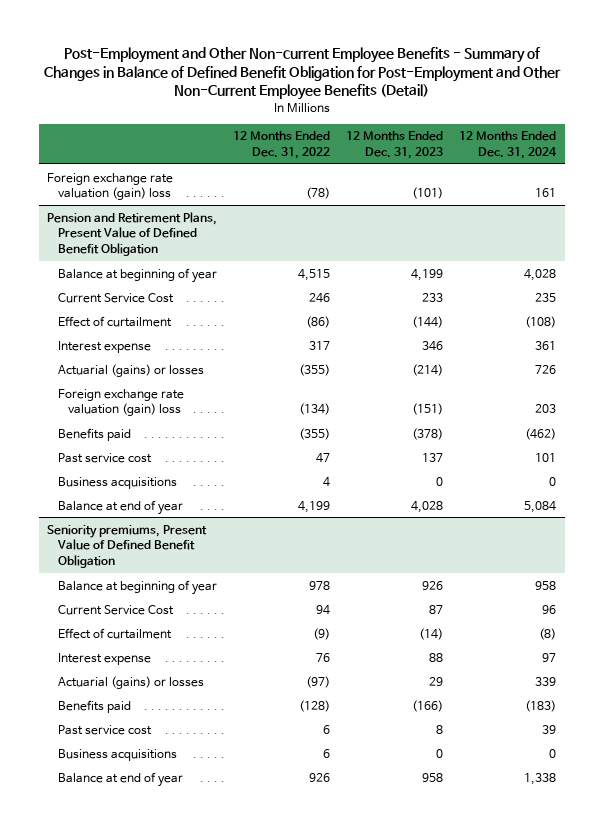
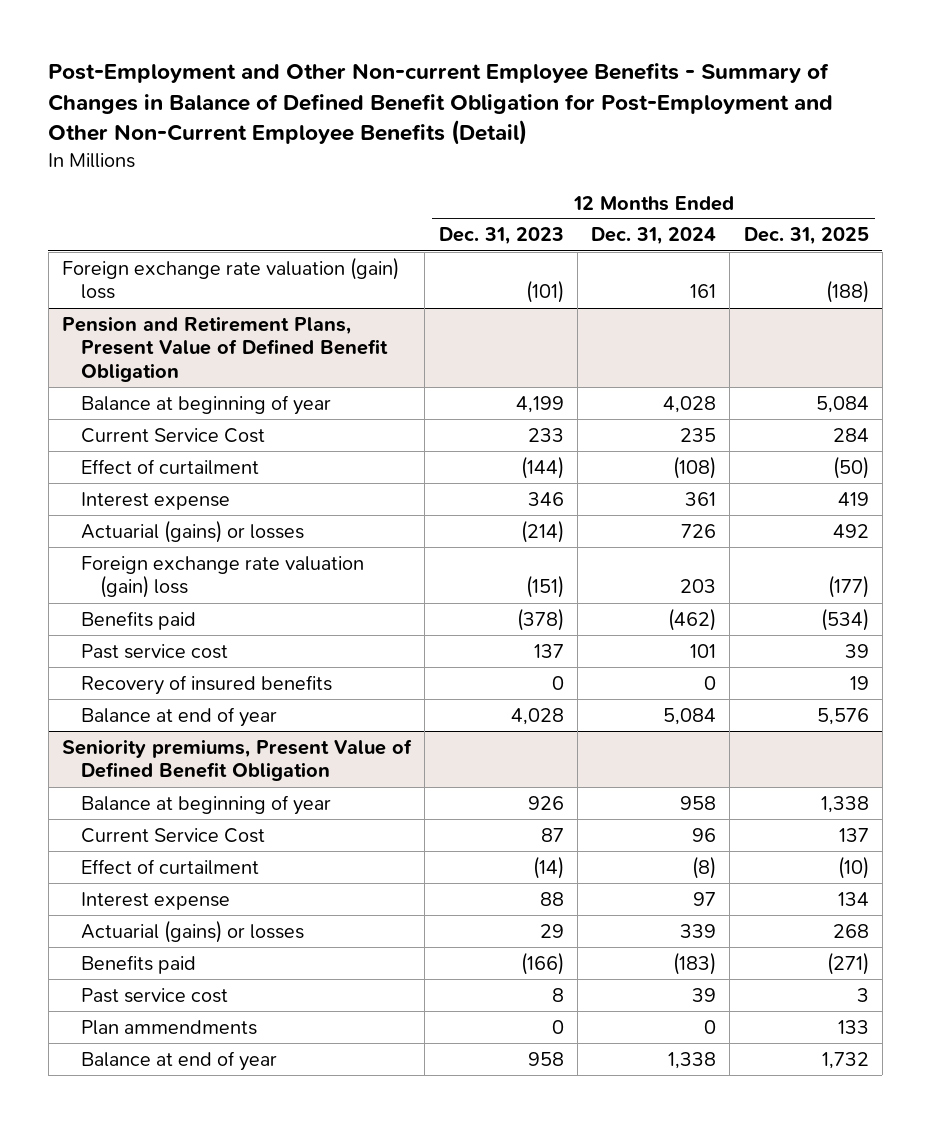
- | 12 Months Ended Dec. 31, 2022 | 12 Months Ended Dec. 31, 2023 | 12 Months Ended Dec. 31, 2024
+ | 12 Months Ended Dec. 31, 2023 | 12 Months Ended Dec. 31, 2024 | 12 Months Ended Dec. 31, 2025
@ Pension and Retirement Plans, Present Value of Defined Benefit Obligation
- Business acquisitions | 4 | 0 | 0
+ Recovery of insured benefits | 0 | 0 | 19
@ Seniority premiums, Present Value of Defined Benefit Obligation
- Business acquisitions | 6 | 0 | 0
+ Plan ammendments | 0 | 0 | 133

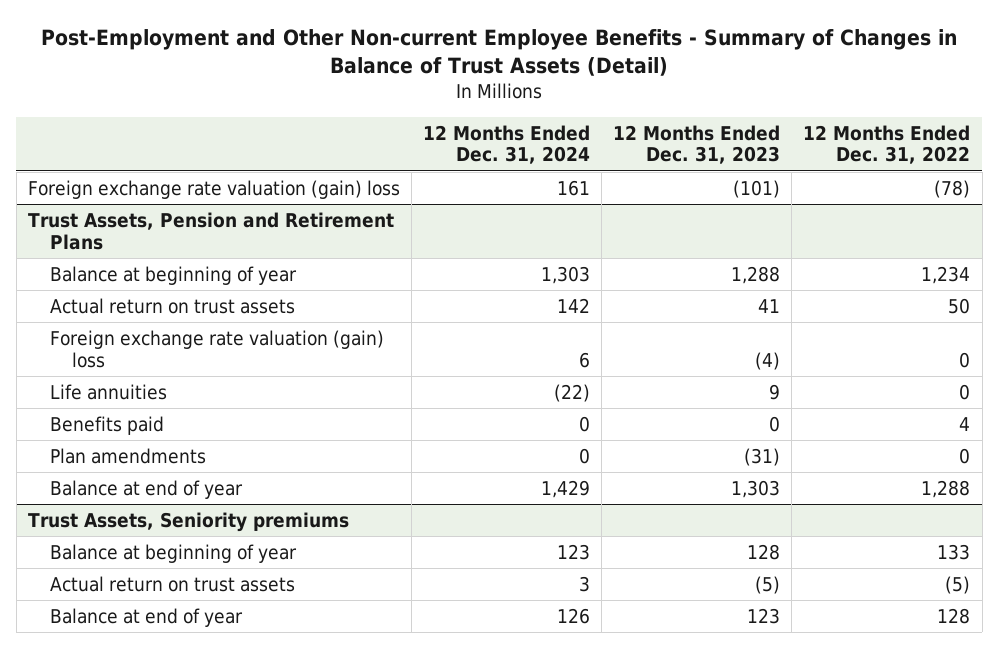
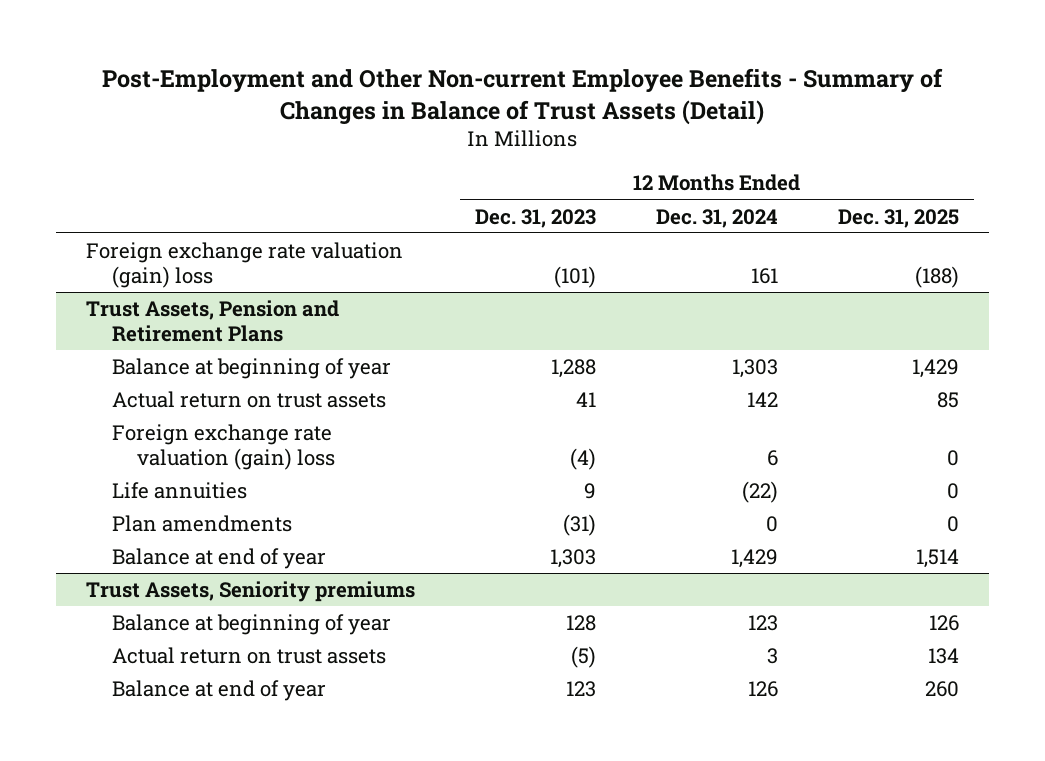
- | 12 Months Ended Dec. 31, 2024 | 12 Months Ended Dec. 31, 2023 | 12 Months Ended Dec. 31, 2022
+ | 12 Months Ended Dec. 31, 2023 | 12 Months Ended Dec. 31, 2024 | 12 Months Ended Dec. 31, 2025
@ Trust Assets, Pension and Retirement Plans
- Benefits paid | 0 | 0 | 4

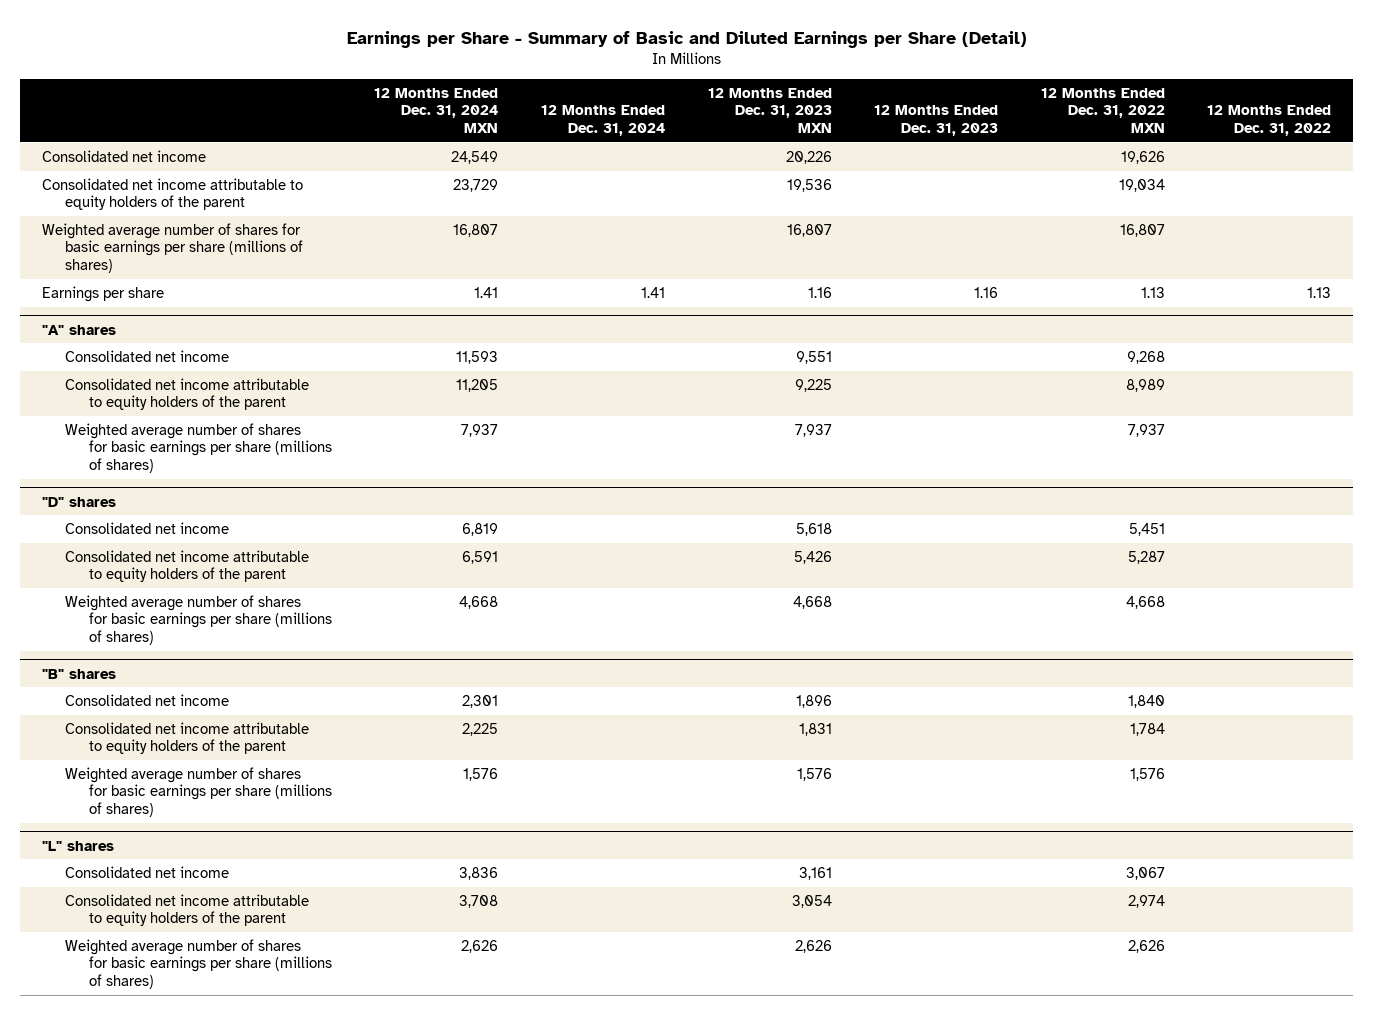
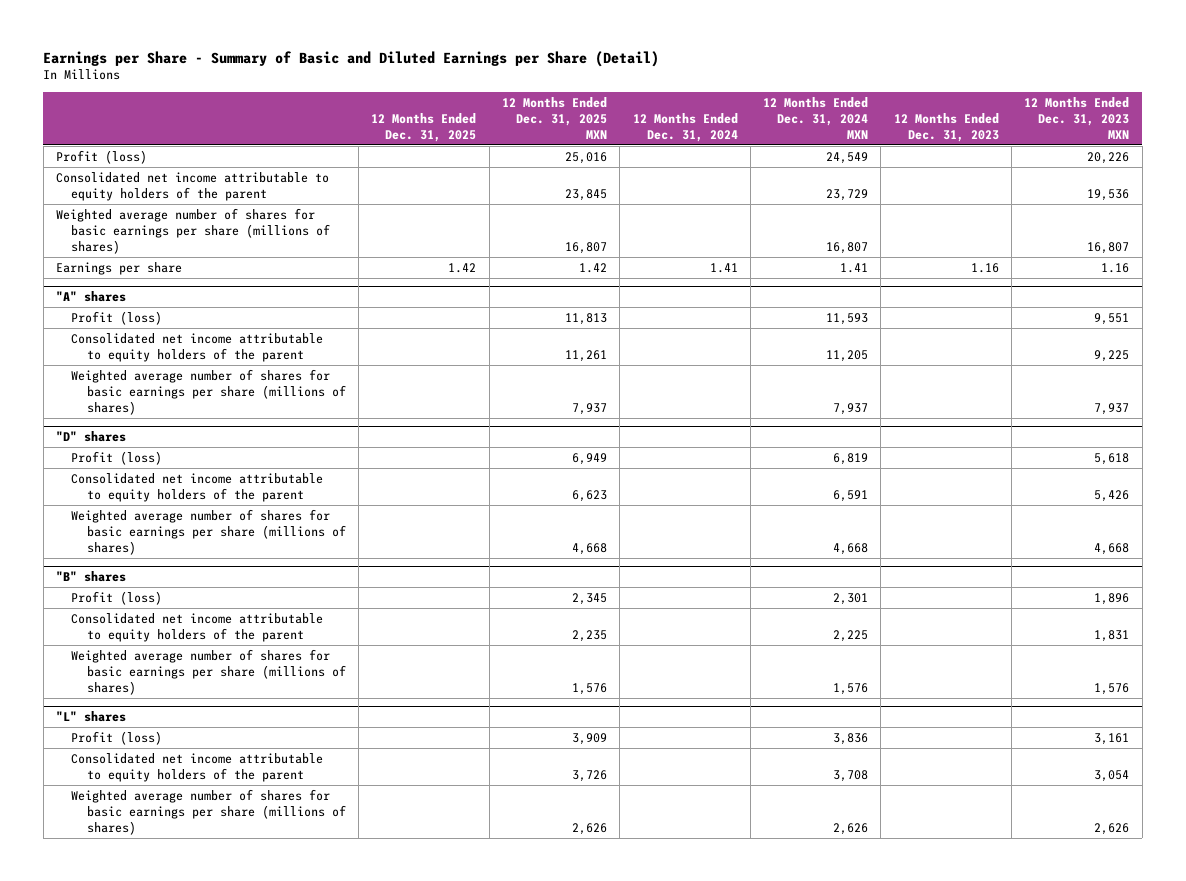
- | 12 Months Ended Dec. 31, 2024 MXN | 12 Months Ended Dec. 31, 2024 | 12 Months Ended Dec. 31, 2023 MXN | 12 Months Ended Dec. 31, 2023 | 12 Months Ended Dec. 31, 2022 MXN | 12 Months Ended Dec. 31, 2022
+ | 12 Months Ended Dec. 31, 2025 | 12 Months Ended Dec. 31, 2025 MXN | 12 Months Ended Dec. 31, 2024 | 12 Months Ended Dec. 31, 2024 MXN | 12 Months Ended Dec. 31, 2023 | 12 Months Ended Dec. 31, 2023 MXN
- Consolidated net income | 24,549 | | 20,226 | | 19,626 |
+ Profit (loss) | | 25,016 | | 24,549 | | 20,226
@ "A" shares
- Consolidated net income | 11,593 | | 9,551 | | 9,268 |
+ Profit (loss) | | 11,813 | | 11,593 | | 9,551
@ "D" shares
- Consolidated net income | 6,819 | | 5,618 | | 5,451 |
+ Profit (loss) | | 6,949 | | 6,819 | | 5,618
@ "B" shares
- Consolidated net income | 2,301 | | 1,896 | | 1,840 |
+ Profit (loss) | | 2,345 | | 2,301 | | 1,896
@ "L" shares
- Consolidated net income | 3,836 | | 3,161 | | 3,067 |
+ Profit (loss) | | 3,909 | | 3,836 | | 3,161

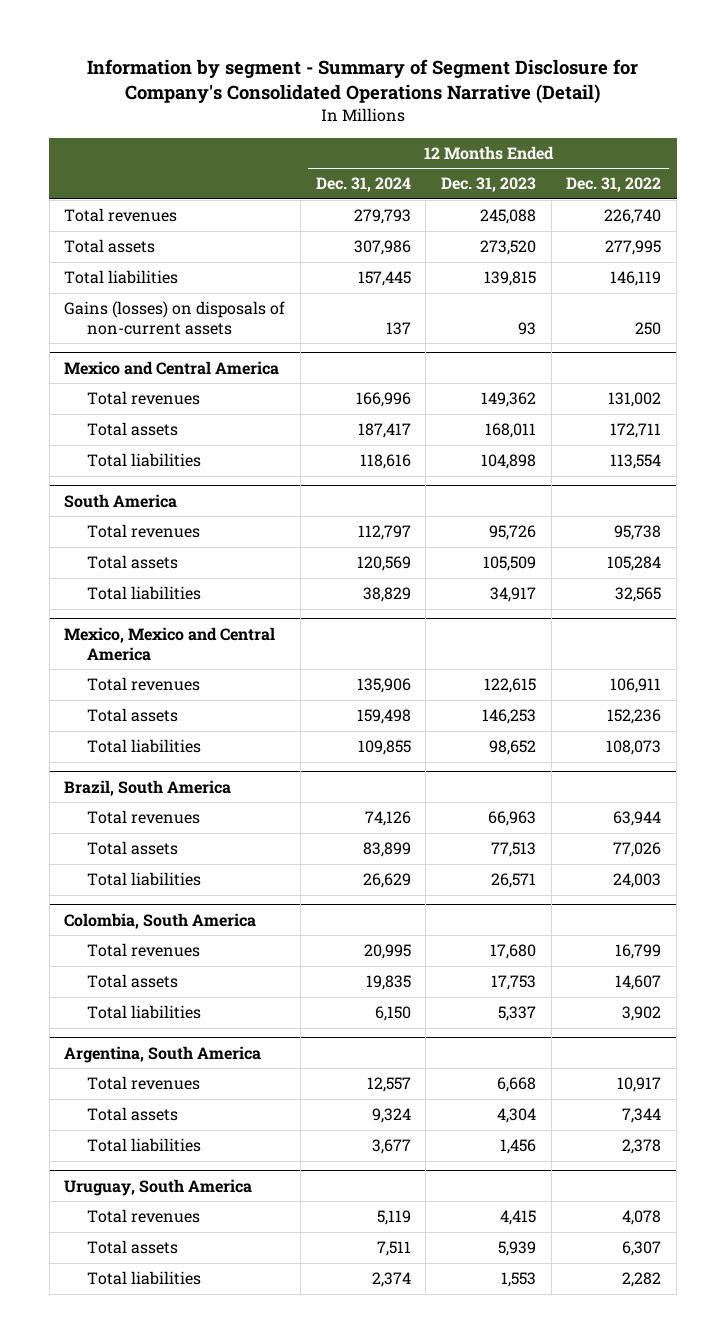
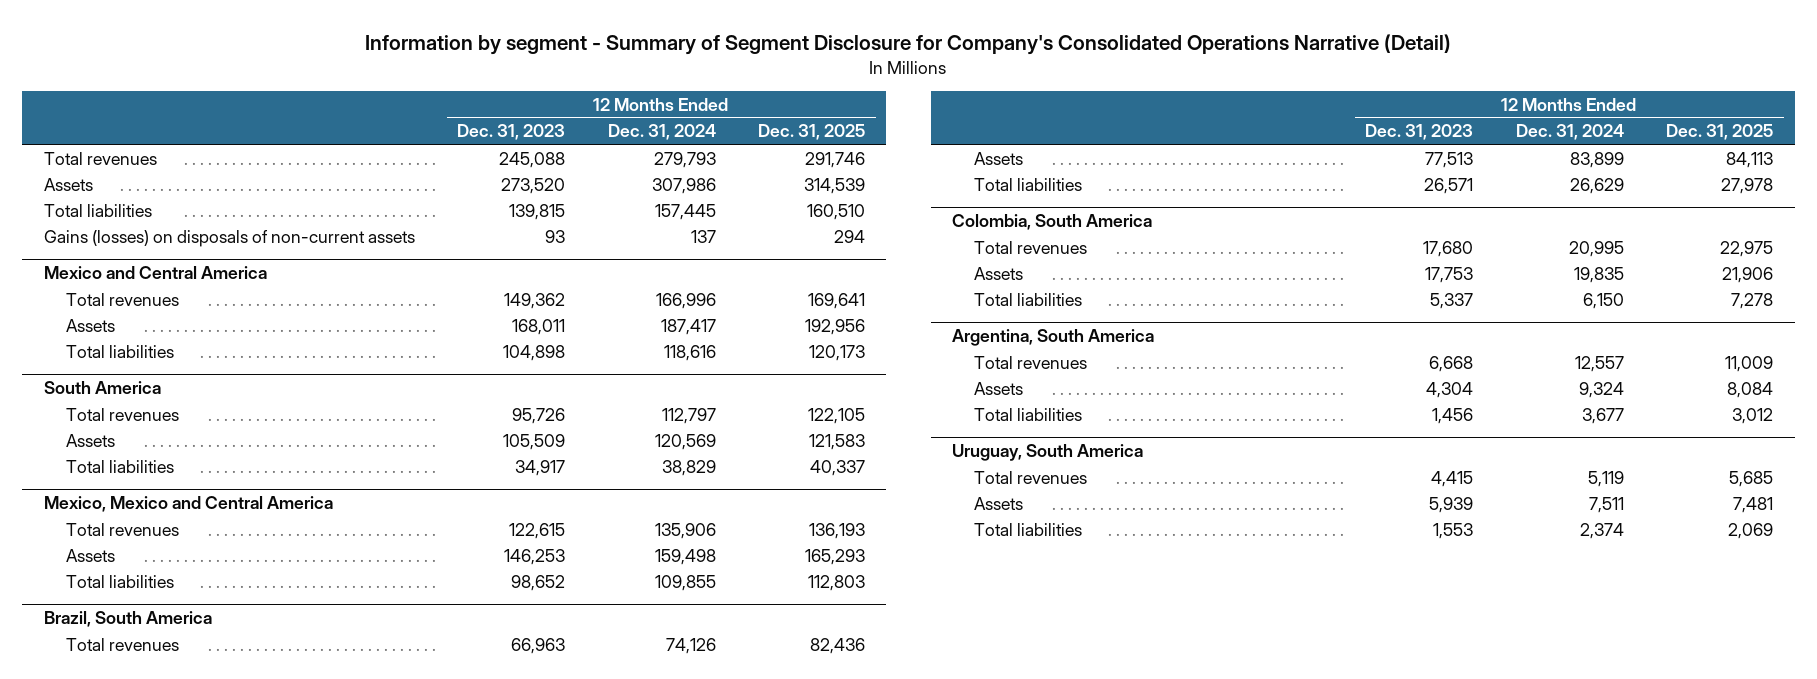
- | 12 Months Ended Dec. 31, 2024 | 12 Months Ended Dec. 31, 2023 | 12 Months Ended Dec. 31, 2022
+ | 12 Months Ended Dec. 31, 2023 | 12 Months Ended Dec. 31, 2024 | 12 Months Ended Dec. 31, 2025
- Total assets | 307,986 | 273,520 | 277,995
+ Assets | 273,520 | 307,986 | 314,539
@ Mexico and Central America
- Total assets | 187,417 | 168,011 | 172,711
+ Assets | 168,011 | 187,417 | 192,956
@ South America
- Total assets | 120,569 | 105,509 | 105,284
+ Assets | 105,509 | 120,569 | 121,583
@ Mexico, Mexico and Central America
- Total assets | 159,498 | 146,253 | 152,236
+ Assets | 146,253 | 159,498 | 165,293
@ Brazil, South America
- Total assets | 83,899 | 77,513 | 77,026
+ Assets | 77,513 | 83,899 | 84,113
@ Colombia, South America
- Total assets | 19,835 | 17,753 | 14,607
+ Assets | 17,753 | 19,835 | 21,906
@ Argentina, South America
- Total assets | 9,324 | 4,304 | 7,344
+ Assets | 4,304 | 9,324 | 8,084
@ Uruguay, South America
- Total assets | 7,511 | 5,939 | 6,307
+ Assets | 5,939 | 7,511 | 7,481

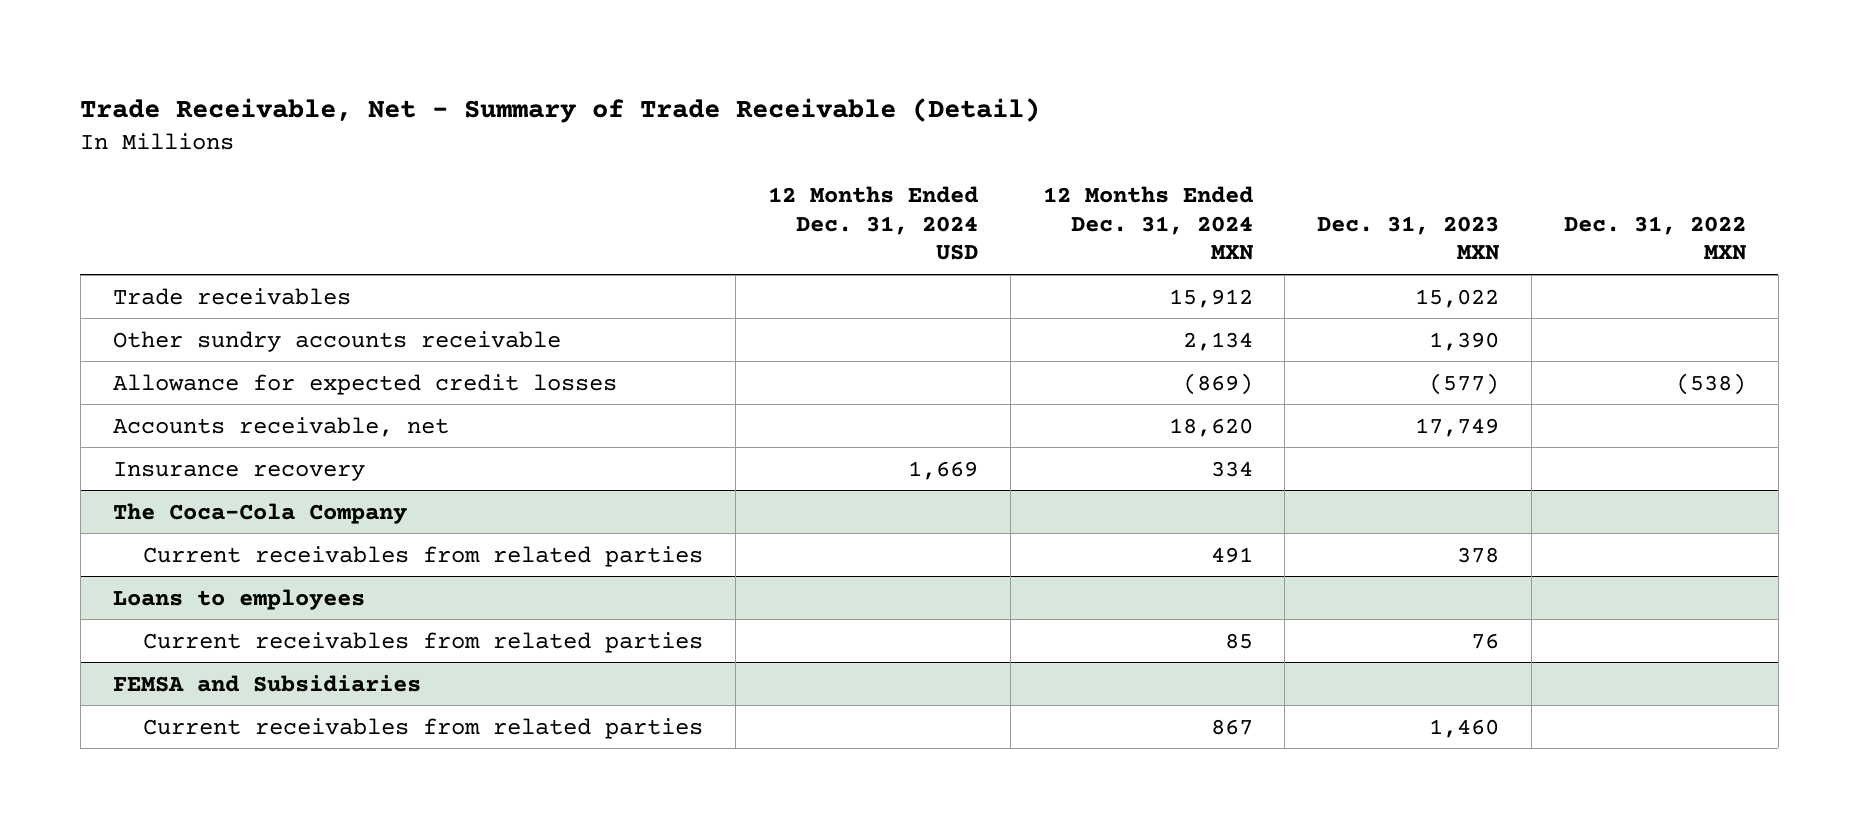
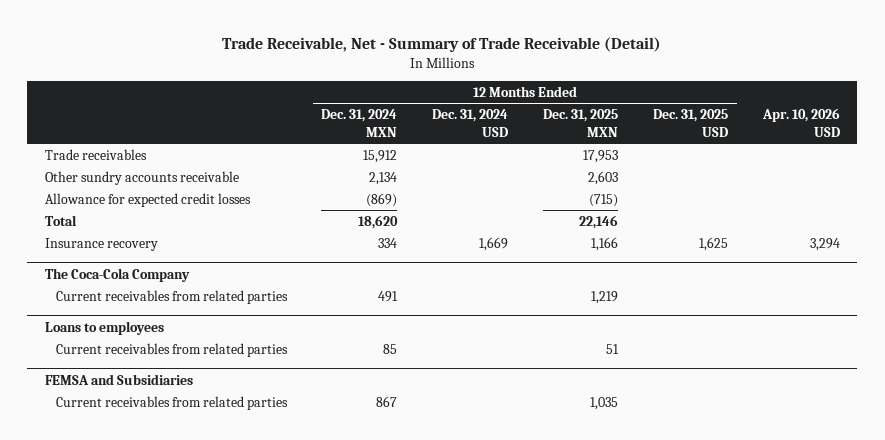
- | 12 Months Ended Dec. 31, 2024 USD | 12 Months Ended Dec. 31, 2024 MXN | Dec. 31, 2023 MXN | Dec. 31, 2022 MXN
+ | 12 Months Ended Dec. 31, 2024 MXN | 12 Months Ended Dec. 31, 2024 USD | 12 Months Ended Dec. 31, 2025 MXN | 12 Months Ended Dec. 31, 2025 USD | Apr. 10, 2026 USD
- Accounts receivable, net | | 18,620 | 17,749 |
+ Total | 18,620 | | 22,146 | |

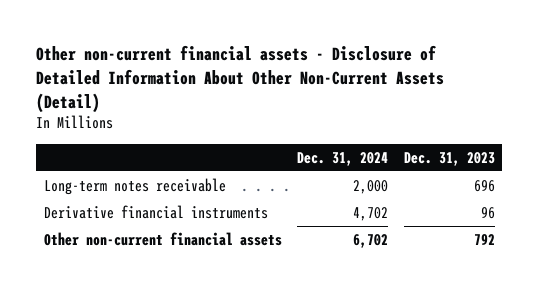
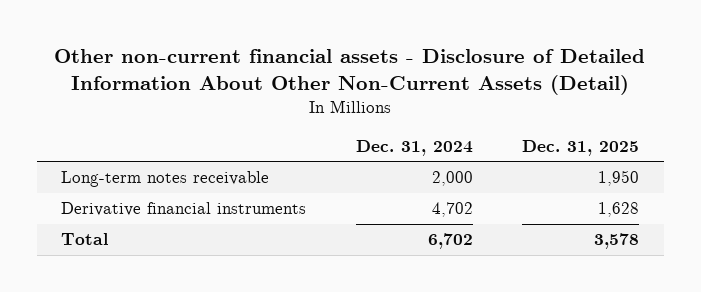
- | Dec. 31, 2024 | Dec. 31, 2023
+ | Dec. 31, 2024 | Dec. 31, 2025
- Other non-current financial assets | 6,702 | 792
+ Total | 6,702 | 3,578

